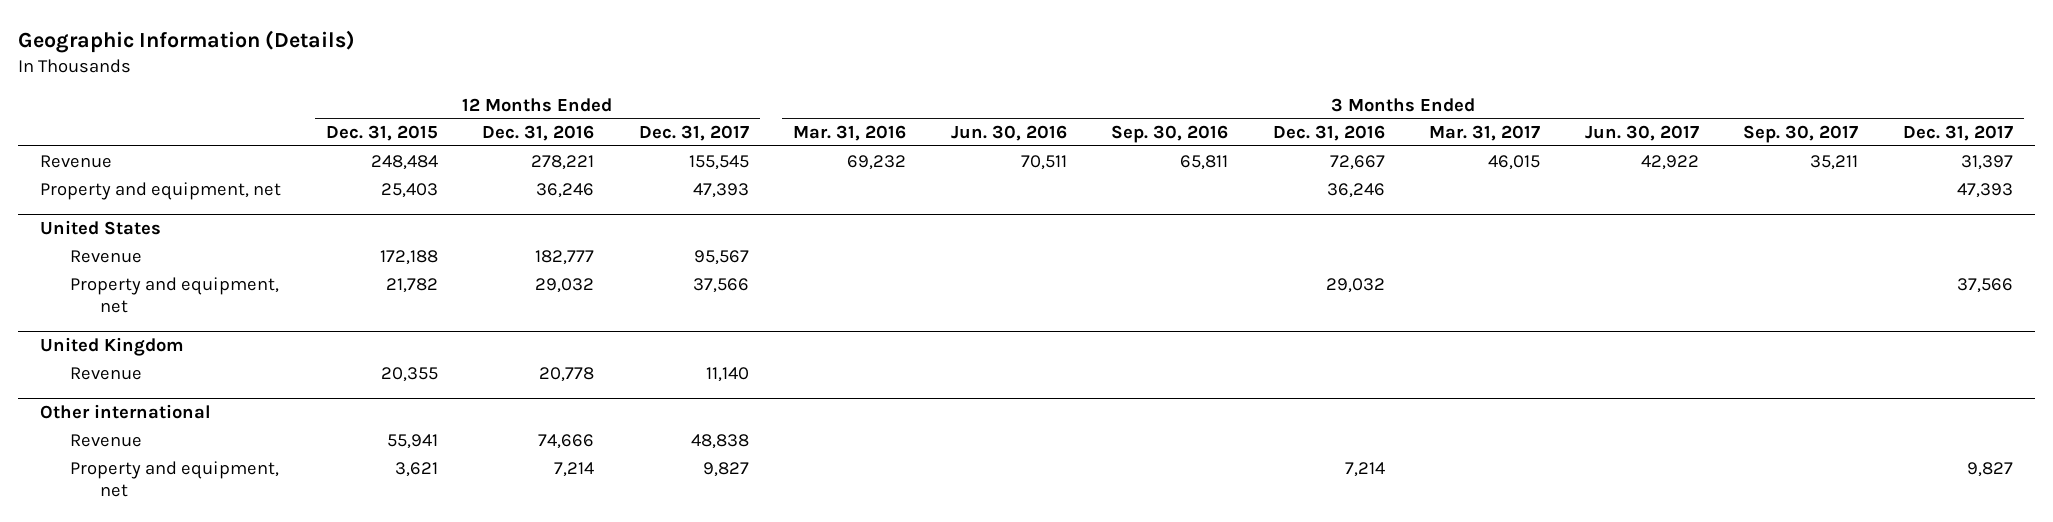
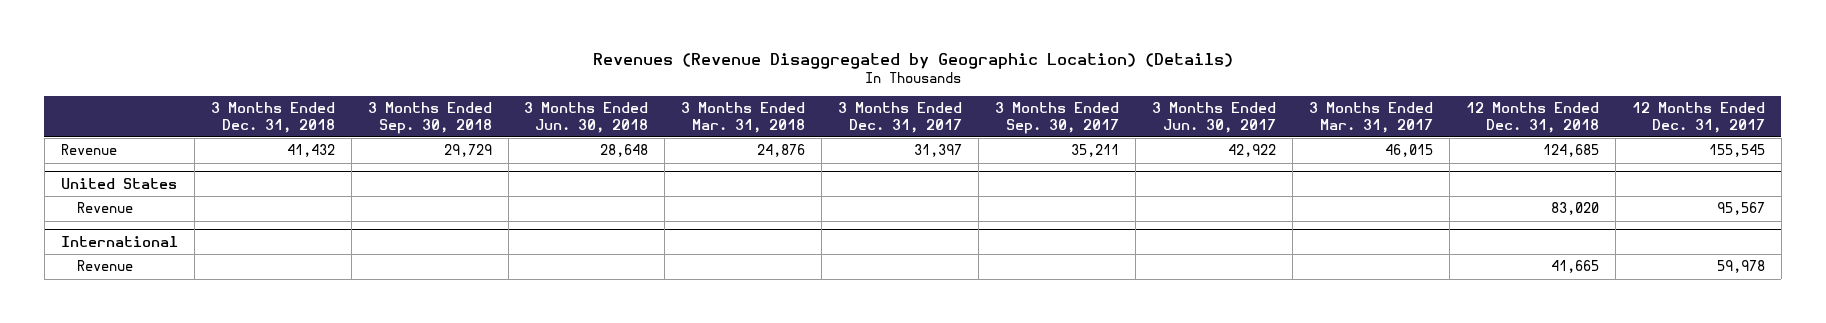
- Geographic Information (Details)
+ Revenues (Revenue Disaggregated by Geographic Location) (Details)
- | 12 Months Ended Dec. 31, 2015 | 12 Months Ended Dec. 31, 2016 | 12 Months Ended Dec. 31, 2017 | 3 Months Ended Mar. 31, 2016 | 3 Months Ended Jun. 30, 2016 | 3 Months Ended Sep. 30, 2016 | 3 Months Ended Dec. 31, 2016 | 3 Months Ended Mar. 31, 2017 | 3 Months Ended Jun. 30, 2017 | 3 Months Ended Sep. 30, 2017 | 3 Months Ended Dec. 31, 2017
+ | 3 Months Ended Dec. 31, 2018 | 3 Months Ended Sep. 30, 2018 | 3 Months Ended Jun. 30, 2018 | 3 Months Ended Mar. 31, 2018 | 3 Months Ended Dec. 31, 2017 | 3 Months Ended Sep. 30, 2017 | 3 Months Ended Jun. 30, 2017 | 3 Months Ended Mar. 31, 2017 | 12 Months Ended Dec. 31, 2018 | 12 Months Ended Dec. 31, 2017
- Property and equipment, net | 25,403 | 36,246 | 47,393 | | | | 36,246 | | | | 47,393
@ United States
- Property and equipment, net | 21,782 | 29,032 | 37,566 | | | | 29,032 | | | | 37,566
- United Kingdom
- Revenue | 20,355 | 20,778 | 11,140 | | | | | | | |
- Other international
- Revenue | 55,941 | 74,666 | 48,838 | | | | | | | |
- Property and equipment, net | 3,621 | 7,214 | 9,827 | | | | 7,214 | | | | 9,827
+ International
+ Revenue | | | | | | | | | 41,665 | 59,978

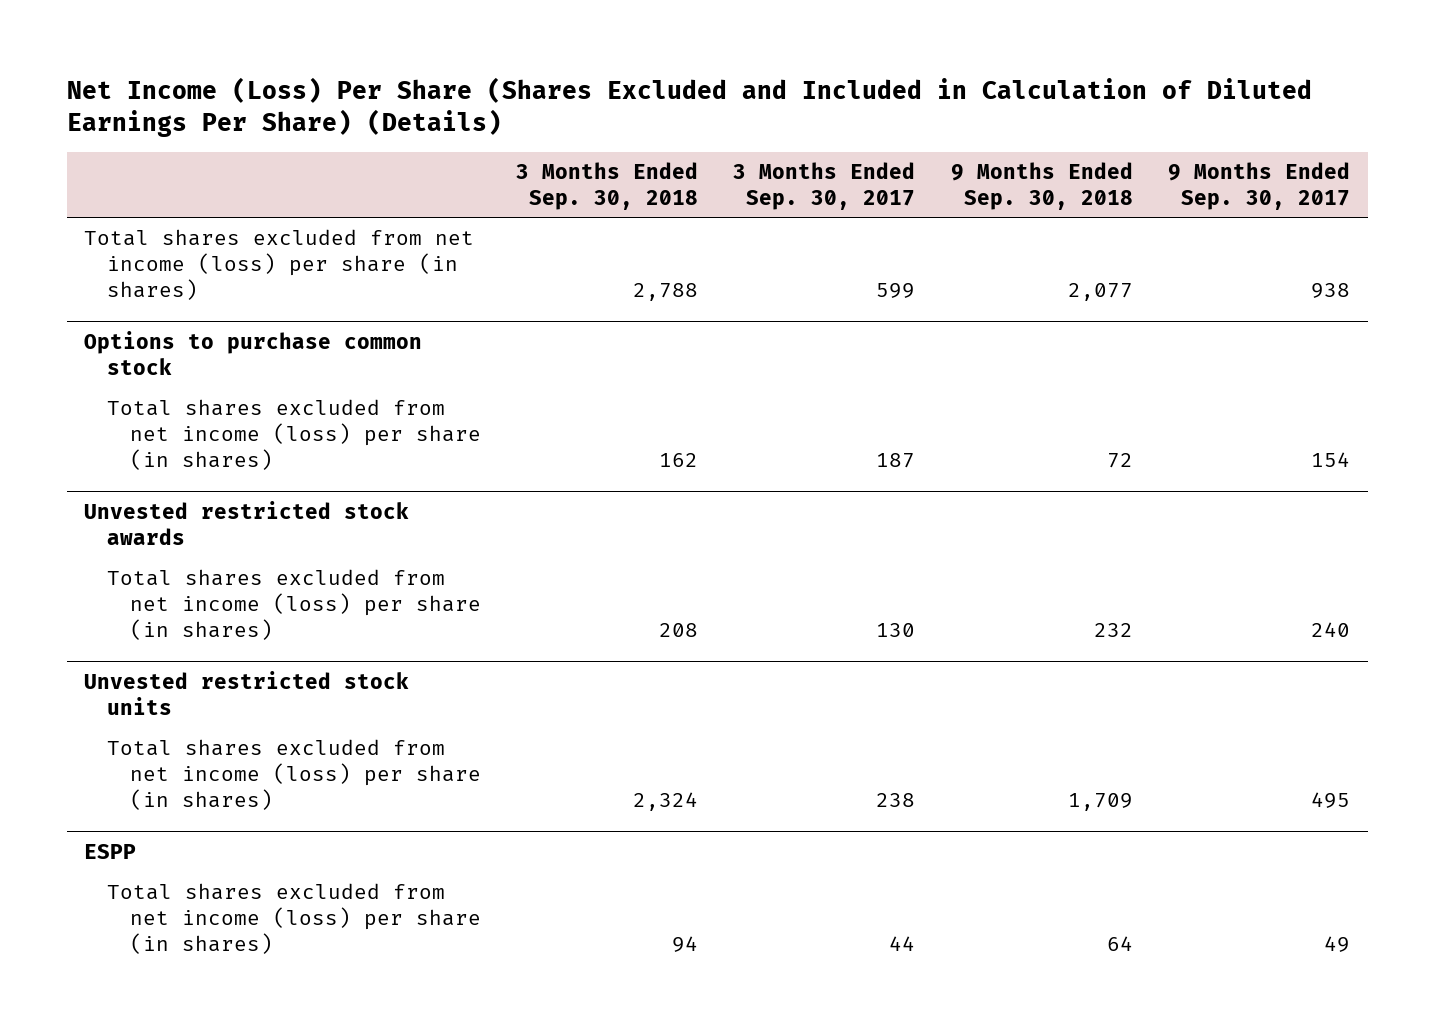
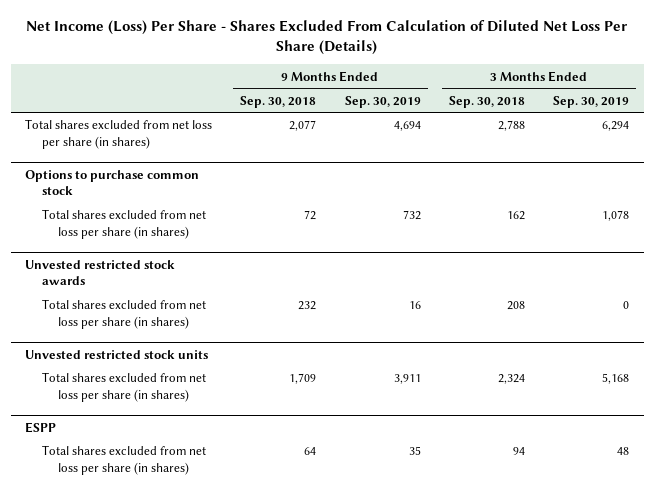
- Net Income (Loss) Per Share (Shares Excluded and Included in Calculation of Diluted Earnings Per Share) (Details)
+ Net Income (Loss) Per Share - Shares Excluded From Calculation of Diluted Net Loss Per Share (Details)
- | 3 Months Ended Sep. 30, 2018 | 3 Months Ended Sep. 30, 2017 | 9 Months Ended Sep. 30, 2018 | 9 Months Ended Sep. 30, 2017
+ | 9 Months Ended Sep. 30, 2018 | 9 Months Ended Sep. 30, 2019 | 3 Months Ended Sep. 30, 2018 | 3 Months Ended Sep. 30, 2019
- Total shares excluded from net income (loss) per share (in shares) | 2,788 | 599 | 2,077 | 938
+ Total shares excluded from net loss per share (in shares) | 2,077 | 4,694 | 2,788 | 6,294
@ Options to purchase common stock
- Total shares excluded from net income (loss) per share (in shares) | 162 | 187 | 72 | 154
+ Total shares excluded from net loss per share (in shares) | 72 | 732 | 162 | 1,078
@ Unvested restricted stock awards
- Total shares excluded from net income (loss) per share (in shares) | 208 | 130 | 232 | 240
+ Total shares excluded from net loss per share (in shares) | 232 | 16 | 208 | 0
@ Unvested restricted stock units
- Total shares excluded from net income (loss) per share (in shares) | 2,324 | 238 | 1,709 | 495
+ Total shares excluded from net loss per share (in shares) | 1,709 | 3,911 | 2,324 | 5,168
@ ESPP
- Total shares excluded from net income (loss) per share (in shares) | 94 | 44 | 64 | 49
+ Total shares excluded from net loss per share (in shares) | 64 | 35 | 94 | 48

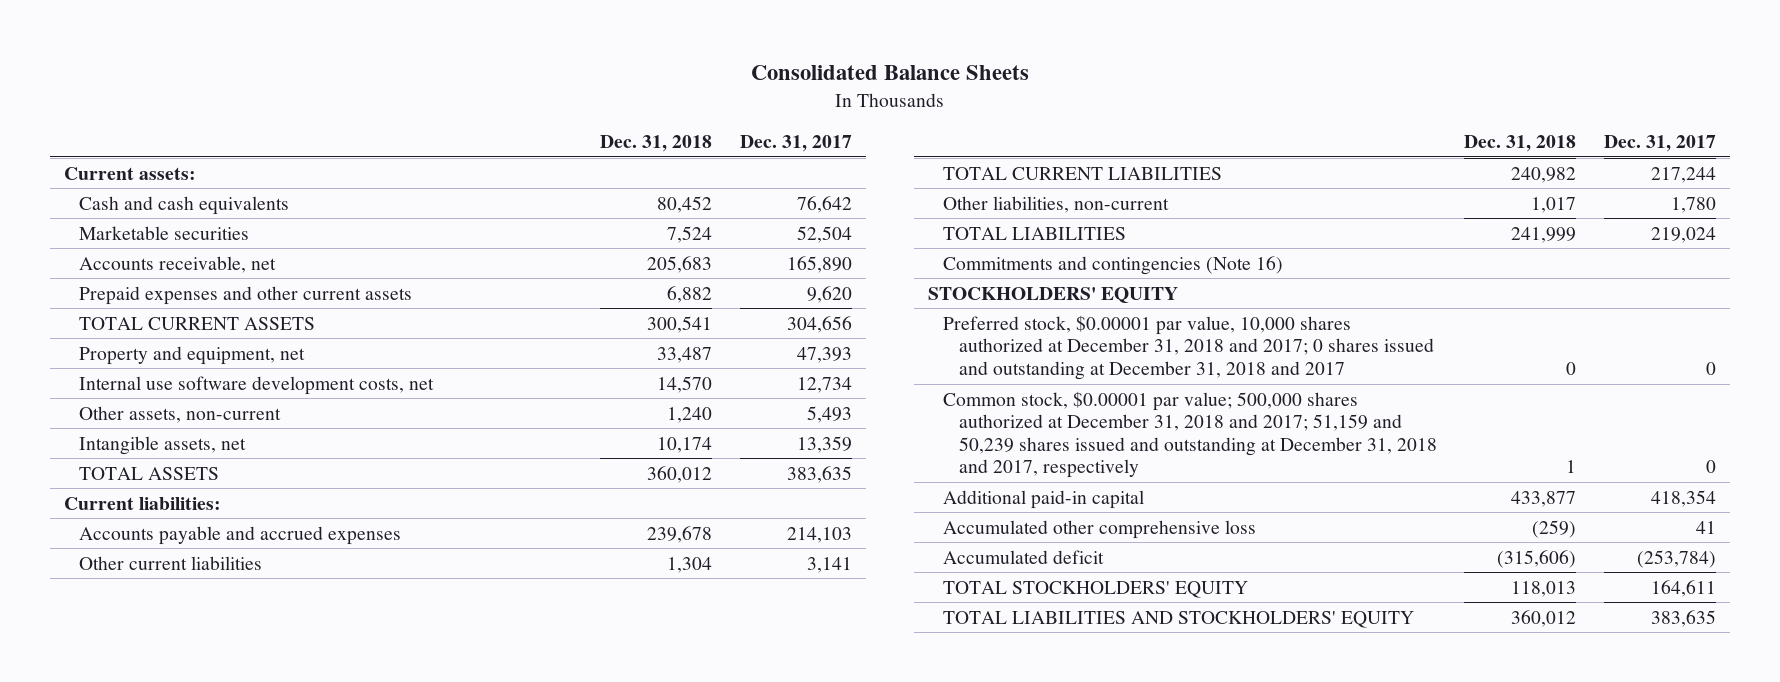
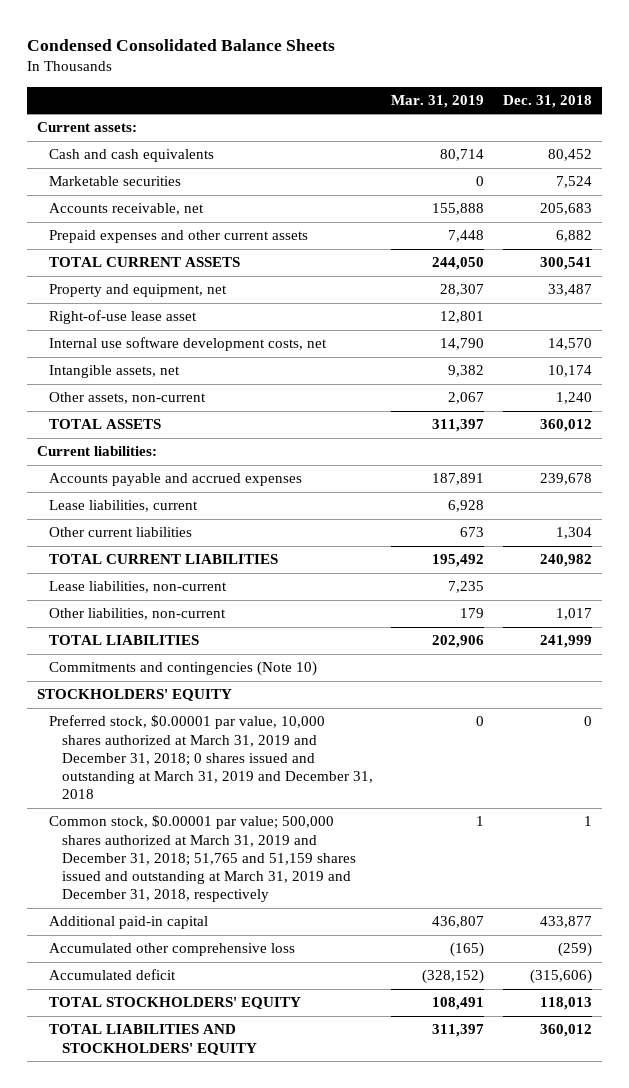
- Consolidated Balance Sheets
+ Condensed Consolidated Balance Sheets
- | Dec. 31, 2018 | Dec. 31, 2017
+ | Mar. 31, 2019 | Dec. 31, 2018
+ Right-of-use lease asset | 12,801 |
moved down: Other assets, non-current | 2,067 | 1,240
+ Lease liabilities, current | 6,928 |
+ Lease liabilities, non-current | 7,235 |
- Commitments and contingencies (Note 16)
+ Commitments and contingencies (Note 10)
- Preferred stock, $0.00001 par value, 10,000 shares authorized at December 31, 2018 and 2017; 0 shares issued and outstanding at December 31, 2018 and 2017 | 0 | 0
- Common stock, $0.00001 par value; 500,000 shares authorized at December 31, 2018 and 2017; 51,159 and 50,239 shares issued and outstanding at December 31, 2018 and 2017, respectively | 1 | 0
+ Preferred stock, $0.00001 par value, 10,000 shares authorized at March 31, 2019 and December 31, 2018; 0 shares issued and outstanding at March 31, 2019 and December 31, 2018 | 0 | 0
+ Common stock, $0.00001 par value; 500,000 shares authorized at March 31, 2019 and December 31, 2018; 51,765 and 51,159 shares issued and outstanding at March 31, 2019 and December 31, 2018, respectively | 1 | 1

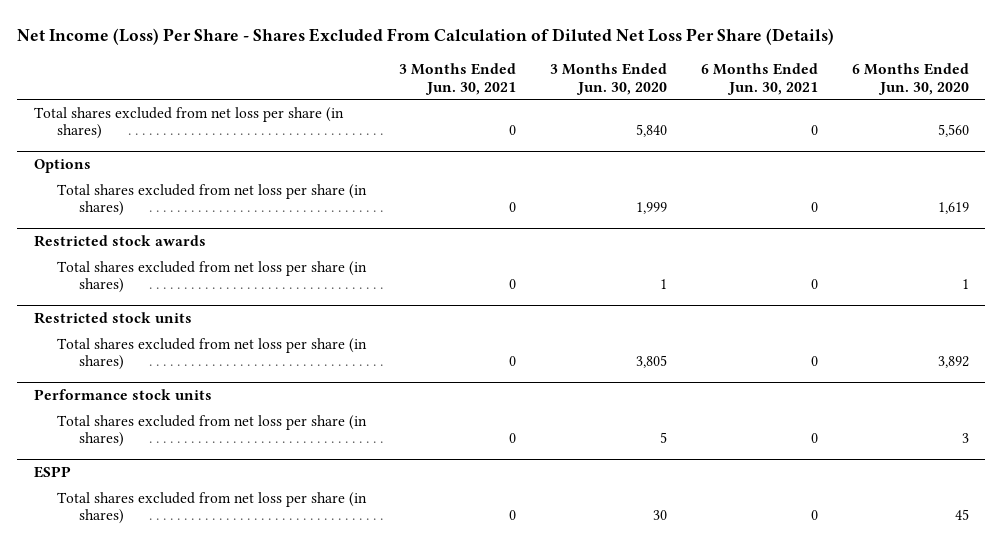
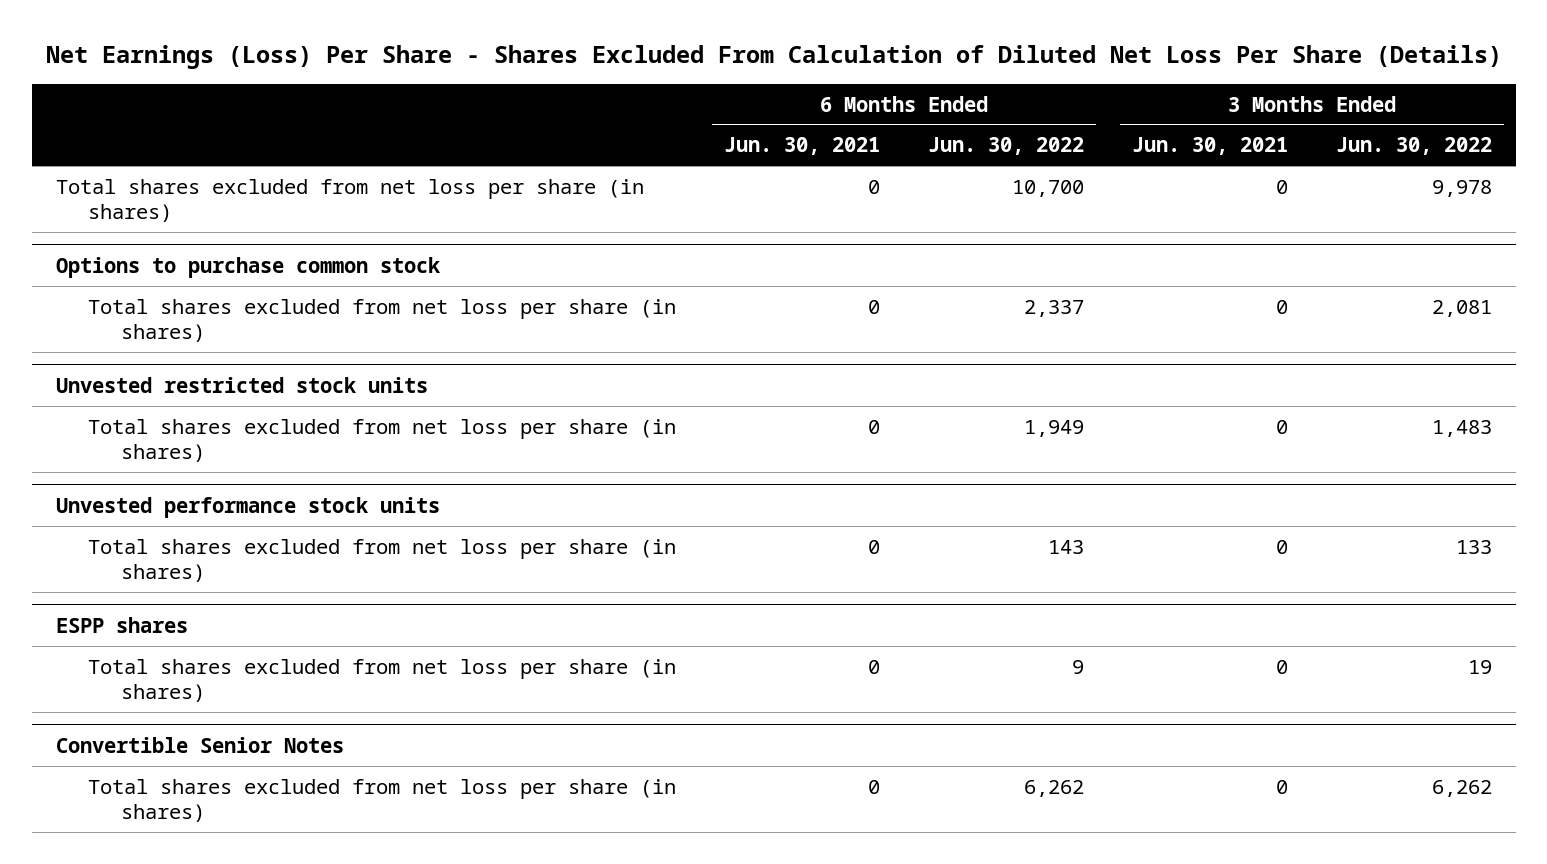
- Net Income (Loss) Per Share - Shares Excluded From Calculation of Diluted Net Loss Per Share (Details)
+ Net Earnings (Loss) Per Share - Shares Excluded From Calculation of Diluted Net Loss Per Share (Details)
- | 3 Months Ended Jun. 30, 2021 | 3 Months Ended Jun. 30, 2020 | 6 Months Ended Jun. 30, 2021 | 6 Months Ended Jun. 30, 2020
+ | 6 Months Ended Jun. 30, 2021 | 6 Months Ended Jun. 30, 2022 | 3 Months Ended Jun. 30, 2021 | 3 Months Ended Jun. 30, 2022
- Options
+ Options to purchase common stock
- Restricted stock awards
+ Unvested restricted stock units
- Restricted stock units
+ Unvested performance stock units
- Performance stock units
+ ESPP shares
- ESPP
+ Convertible Senior Notes

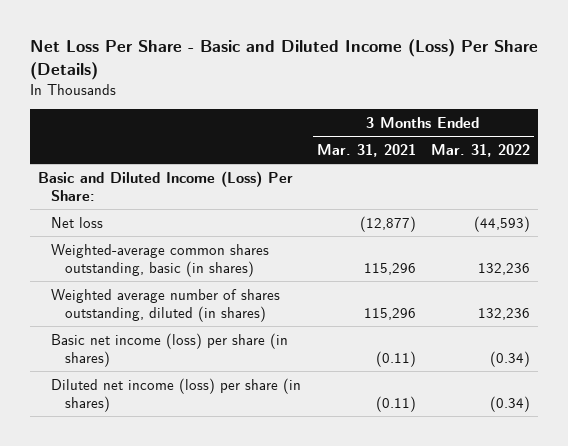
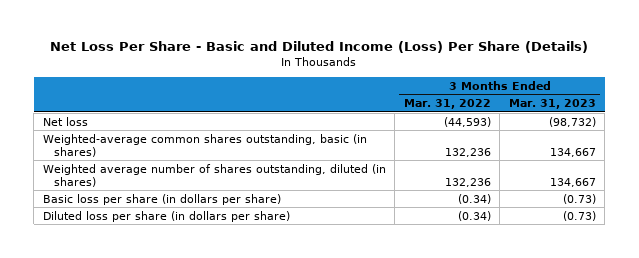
- | 3 Months Ended Mar. 31, 2021 | 3 Months Ended Mar. 31, 2022
+ | 3 Months Ended Mar. 31, 2022 | 3 Months Ended Mar. 31, 2023
- Basic and Diluted Income (Loss) Per Share:
- Basic net income (loss) per share (in shares) | (0.11) | (0.34)
- Diluted net income (loss) per share (in shares) | (0.11) | (0.34)
+ Basic loss per share (in dollars per share) | (0.34) | (0.73)
+ Diluted loss per share (in dollars per share) | (0.34) | (0.73)

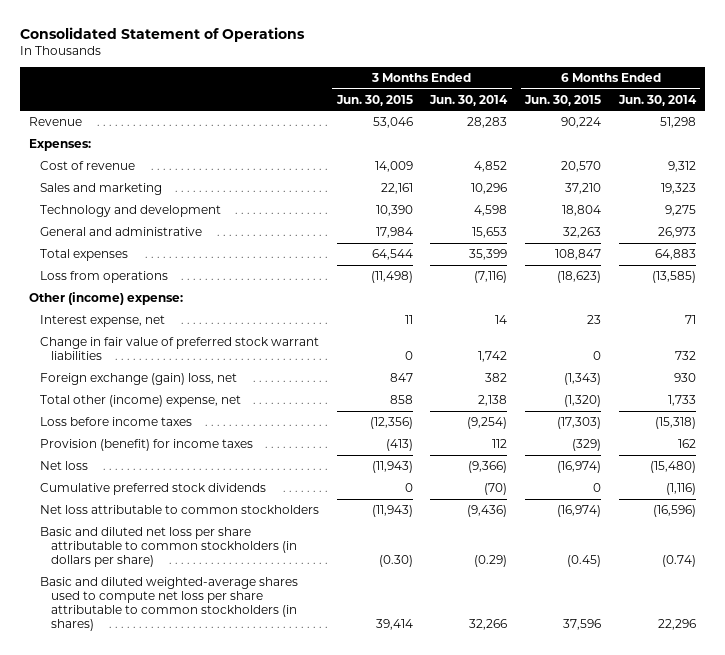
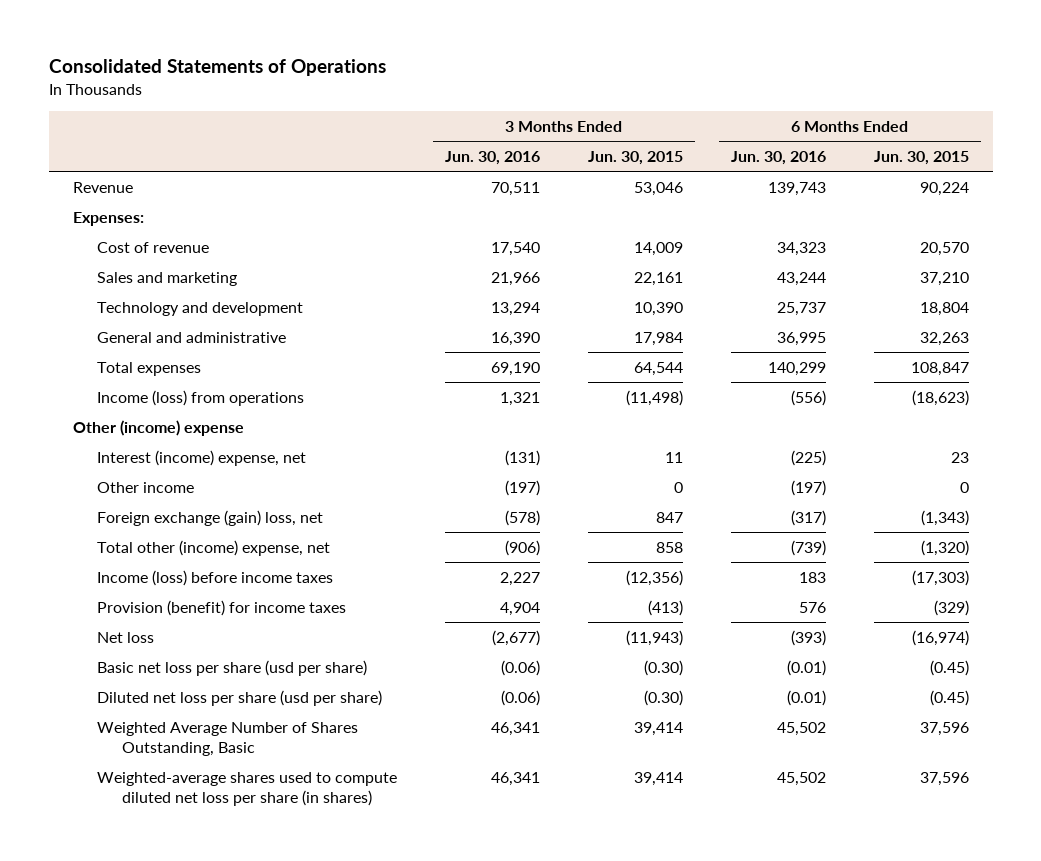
- Consolidated Statement of Operations
+ Consolidated Statements of Operations
- | 3 Months Ended Jun. 30, 2015 | 3 Months Ended Jun. 30, 2014 | 6 Months Ended Jun. 30, 2015 | 6 Months Ended Jun. 30, 2014
+ | 3 Months Ended Jun. 30, 2016 | 3 Months Ended Jun. 30, 2015 | 6 Months Ended Jun. 30, 2016 | 6 Months Ended Jun. 30, 2015
- Loss from operations | (11,498) | (7,116) | (18,623) | (13,585)
- Other (income) expense:
- Interest expense, net | 11 | 14 | 23 | 71
- Change in fair value of preferred stock warrant liabilities | 0 | 1,742 | 0 | 732
+ Income (loss) from operations | 1,321 | (11,498) | (556) | (18,623)
+ Other (income) expense
+ Interest (income) expense, net | (131) | 11 | (225) | 23
+ Other income | (197) | 0 | (197) | 0
- Loss before income taxes | (12,356) | (9,254) | (17,303) | (15,318)
+ Income (loss) before income taxes | 2,227 | (12,356) | 183 | (17,303)
- Cumulative preferred stock dividends | 0 | (70) | 0 | (1,116)
- Net loss attributable to common stockholders | (11,943) | (9,436) | (16,974) | (16,596)
- Basic and diluted net loss per share attributable to common stockholders (in dollars per share) | (0.30) | (0.29) | (0.45) | (0.74)
- Basic and diluted weighted-average shares used to compute net loss per share attributable to common stockholders (in shares) | 39,414 | 32,266 | 37,596 | 22,296
+ Basic net loss per share (usd per share) | (0.06) | (0.30) | (0.01) | (0.45)
+ Diluted net loss per share (usd per share) | (0.06) | (0.30) | (0.01) | (0.45)
+ Weighted Average Number of Shares Outstanding, Basic | 46,341 | 39,414 | 45,502 | 37,596
+ Weighted-average shares used to compute diluted net loss per share (in shares) | 46,341 | 39,414 | 45,502 | 37,596

